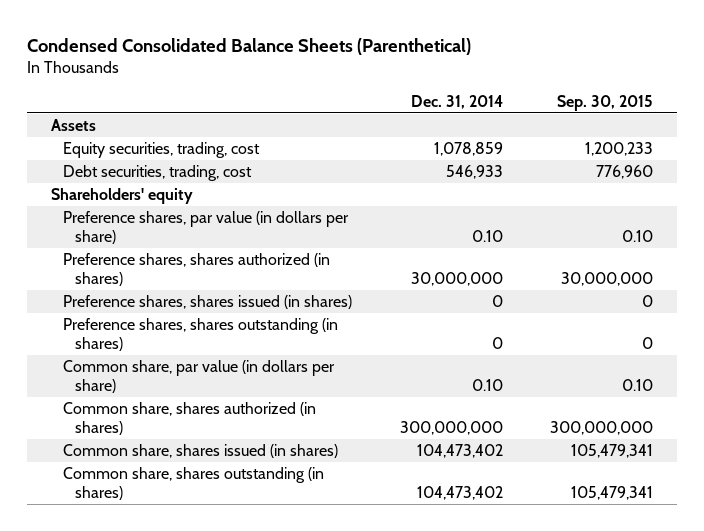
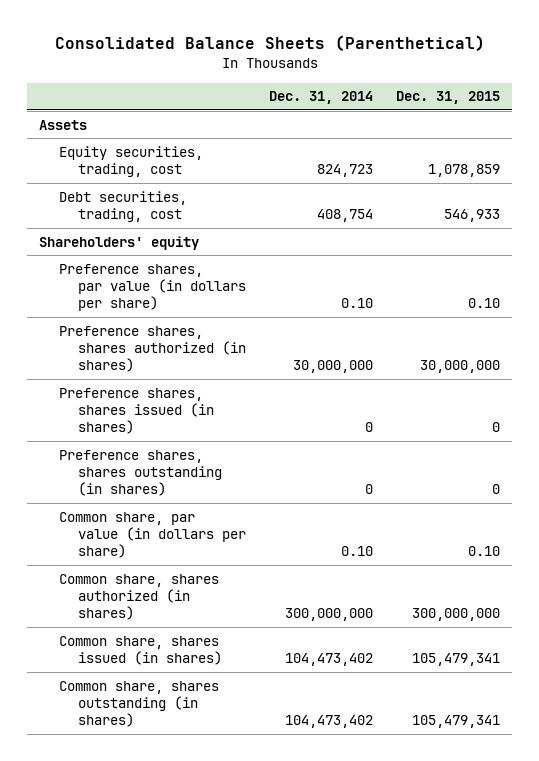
- Condensed Consolidated Balance Sheets (Parenthetical)
+ Consolidated Balance Sheets (Parenthetical)
- | Dec. 31, 2014 | Sep. 30, 2015
+ | Dec. 31, 2014 | Dec. 31, 2015
- Equity securities, trading, cost | 1,078,859 | 1,200,233
- Debt securities, trading, cost | 546,933 | 776,960
+ Equity securities, trading, cost | 824,723 | 1,078,859
+ Debt securities, trading, cost | 408,754 | 546,933

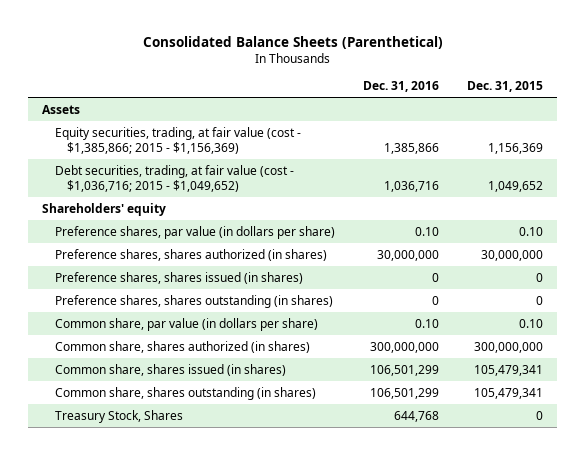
- | Dec. 31, 2014 | Dec. 31, 2015
+ | Dec. 31, 2016 | Dec. 31, 2015
- Equity securities, trading, cost | 824,723 | 1,078,859
- Debt securities, trading, cost | 408,754 | 546,933
+ Equity securities, trading, at fair value (cost - $1,385,866; 2015 - $1,156,369) | 1,385,866 | 1,156,369
+ Debt securities, trading, at fair value (cost - $1,036,716; 2015 - $1,049,652) | 1,036,716 | 1,049,652
+ Treasury Stock, Shares | 644,768 | 0

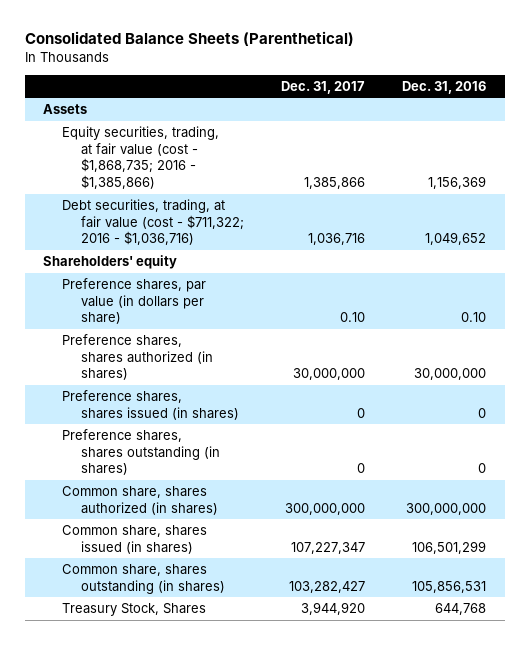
- | Dec. 31, 2016 | Dec. 31, 2015
+ | Dec. 31, 2017 | Dec. 31, 2016
- Equity securities, trading, at fair value (cost - $1,385,866; 2015 - $1,156,369) | 1,385,866 | 1,156,369
- Debt securities, trading, at fair value (cost - $1,036,716; 2015 - $1,049,652) | 1,036,716 | 1,049,652
+ Equity securities, trading, at fair value (cost - $1,868,735; 2016 - $1,385,866) | 1,385,866 | 1,156,369
+ Debt securities, trading, at fair value (cost - $711,322; 2016 - $1,036,716) | 1,036,716 | 1,049,652
- Common share, par value (in dollars per share) | 0.10 | 0.10
- Common share, shares outstanding (in shares) | 106,501,299 | 105,479,341
+ Common share, shares outstanding (in shares) | 103,282,427 | 105,856,531

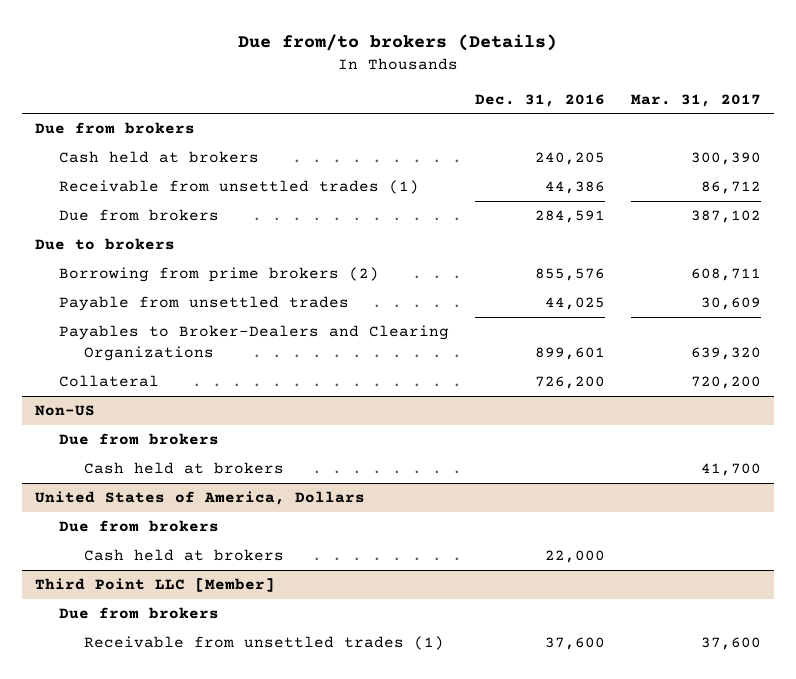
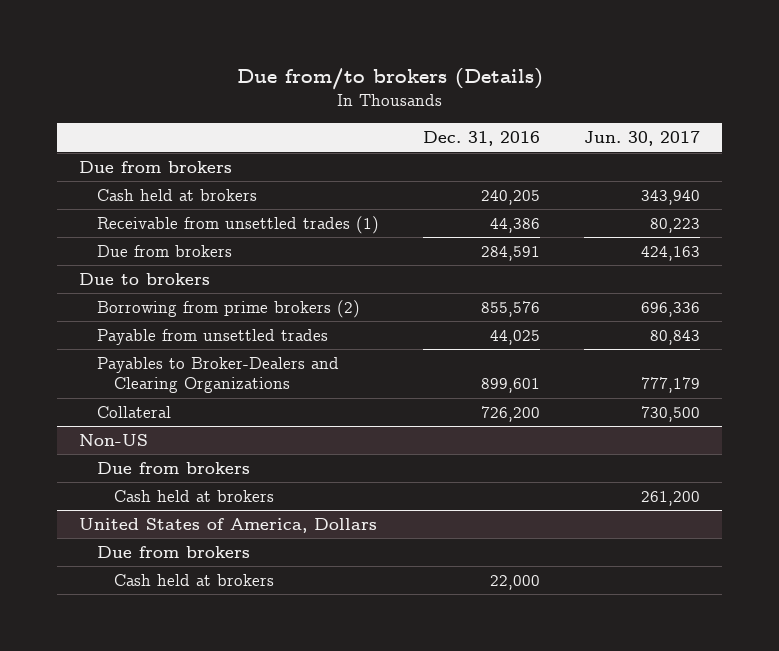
- | Dec. 31, 2016 | Mar. 31, 2017
+ | Dec. 31, 2016 | Jun. 30, 2017
- Third Point LLC [Member]
- Due from brokers
- Receivable from unsettled trades (1) | 37,600 | 37,600

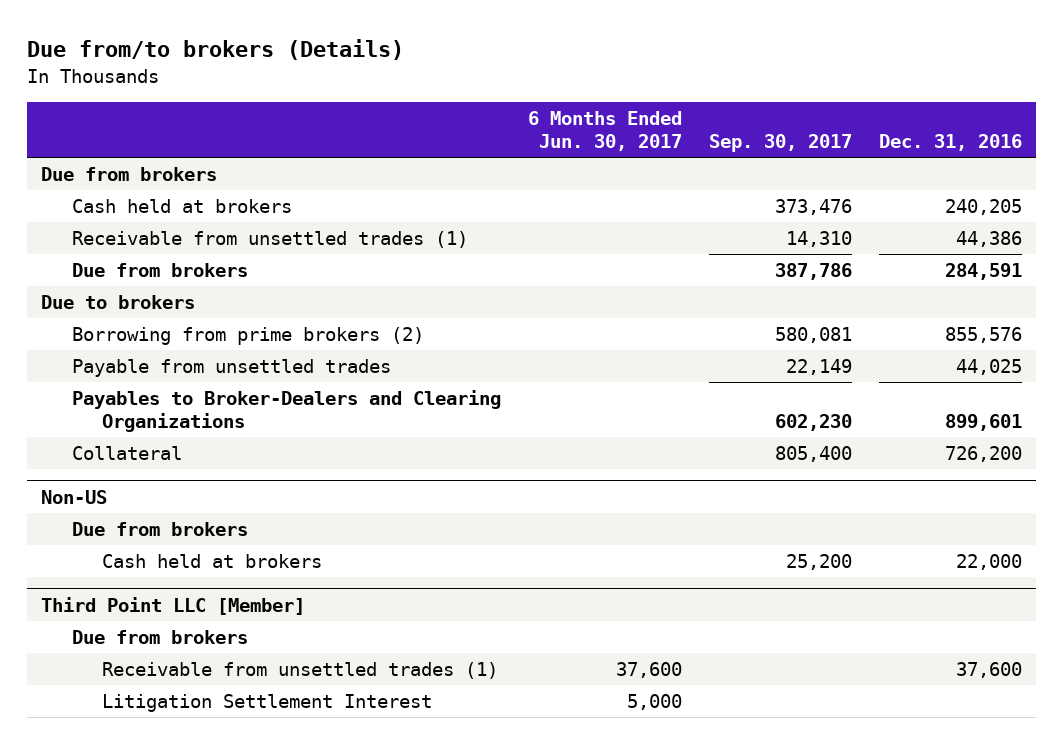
- | Dec. 31, 2016 | Jun. 30, 2017
+ | 6 Months Ended Jun. 30, 2017 | Sep. 30, 2017 | Dec. 31, 2016
@ Non-US
- Cash held at brokers | | 261,200
- United States of America, Dollars
- Due from brokers
+ Third Point LLC [Member]
+ Due from brokers
+ Receivable from unsettled trades (1) | 37,600 | | 37,600
+ Litigation Settlement Interest | 5,000 | |

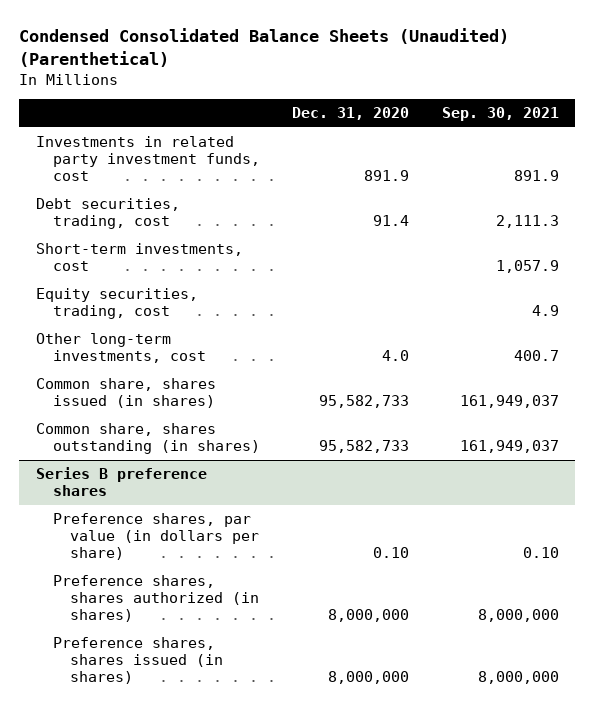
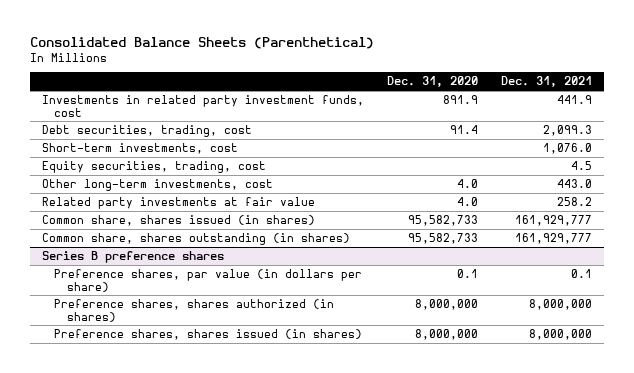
- Condensed Consolidated Balance Sheets (Unaudited) (Parenthetical)
+ Consolidated Balance Sheets (Parenthetical)
- | Dec. 31, 2020 | Sep. 30, 2021
+ | Dec. 31, 2020 | Dec. 31, 2021
+ Related party investments at fair value | 4.0 | 258.2
@ Series B preference shares
- Preference shares, par value (in dollars per share) | 0.10 | 0.10
+ Preference shares, par value (in dollars per share) | 0.1 | 0.1

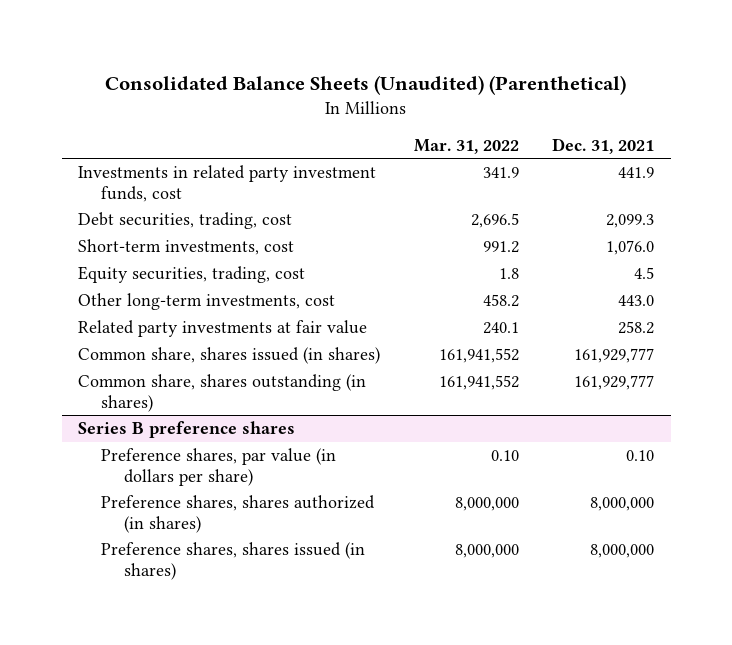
- Consolidated Balance Sheets (Parenthetical)
+ Consolidated Balance Sheets (Unaudited) (Parenthetical)
- | Dec. 31, 2020 | Dec. 31, 2021
+ | Mar. 31, 2022 | Dec. 31, 2021
@ Series B preference shares
- Preference shares, par value (in dollars per share) | 0.1 | 0.1
+ Preference shares, par value (in dollars per share) | 0.10 | 0.10

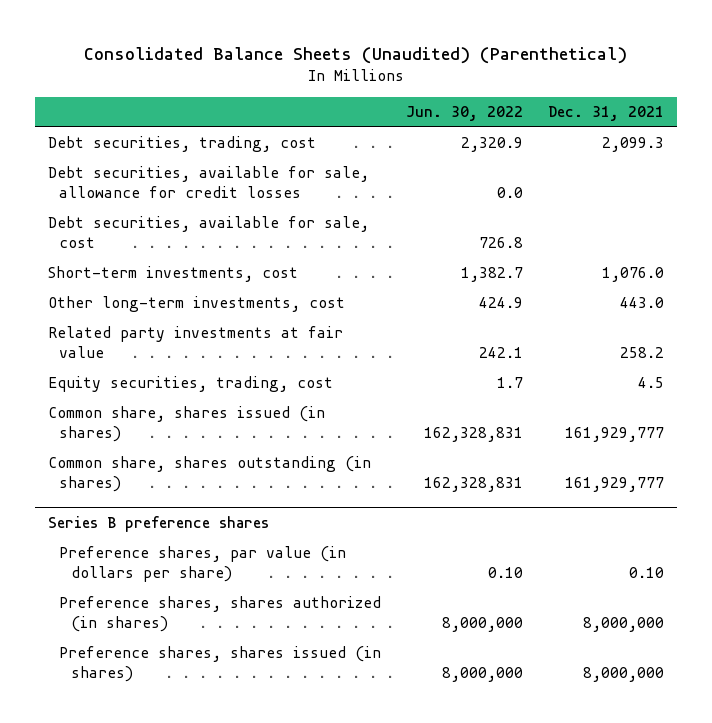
- | Mar. 31, 2022 | Dec. 31, 2021
+ | Jun. 30, 2022 | Dec. 31, 2021
- Investments in related party investment funds, cost | 341.9 | 441.9
+ Debt securities, available for sale, allowance for credit losses | 0.0 |
+ Debt securities, available for sale, cost | 726.8 |
moved down: Equity securities, trading, cost | 1.7 | 4.5

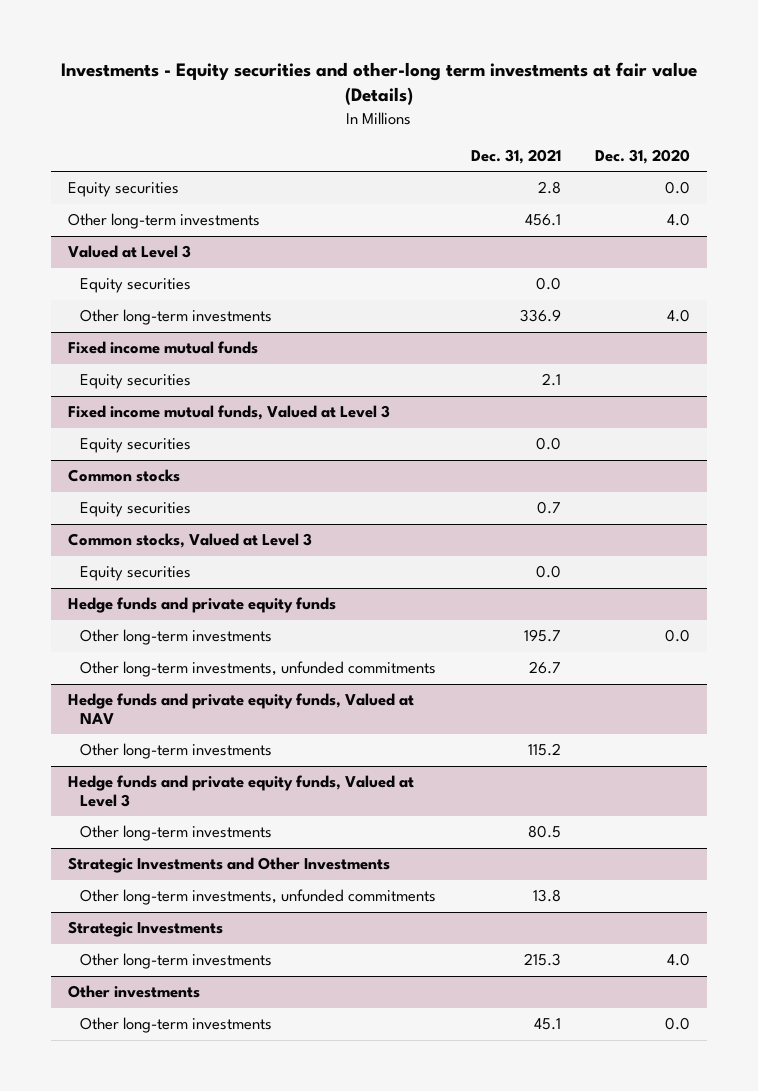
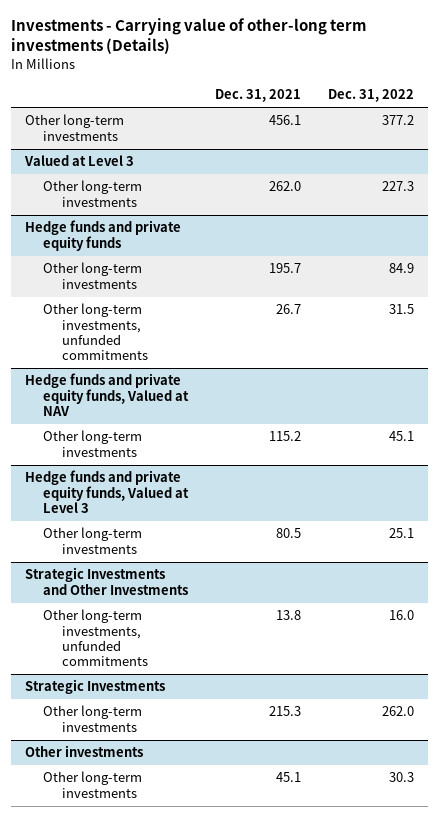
- Investments - Equity securities and other-long term investments at fair value (Details)
+ Investments - Carrying value of other-long term investments (Details)
- | Dec. 31, 2021 | Dec. 31, 2020
+ | Dec. 31, 2021 | Dec. 31, 2022
- Equity securities | 2.8 | 0.0
@ Valued at Level 3
- Equity securities | 0.0 |
- Other long-term investments | 336.9 | 4.0
- Fixed income mutual funds
- Equity securities | 2.1 |
- Fixed income mutual funds, Valued at Level 3
- Equity securities | 0.0 |
- Common stocks
- Equity securities | 0.7 |
- Common stocks, Valued at Level 3
- Equity securities | 0.0 |
@ Valued at Level 3
+ Other long-term investments | 262.0 | 227.3

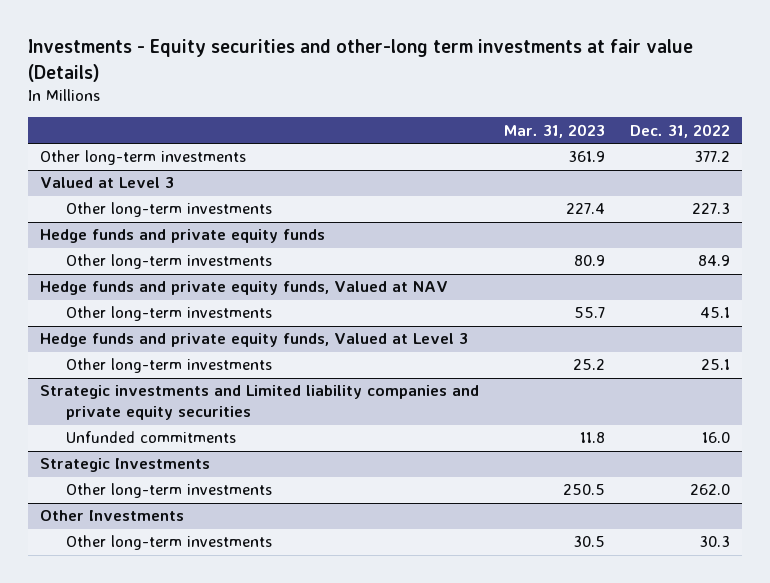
- Investments - Carrying value of other-long term investments (Details)
+ Investments - Equity securities and other-long term investments at fair value (Details)
- | Dec. 31, 2021 | Dec. 31, 2022
+ | Mar. 31, 2023 | Dec. 31, 2022
@ Hedge funds and private equity funds
- Other long-term investments, unfunded commitments | 26.7 | 31.5
- Strategic Investments and Other Investments
- Other long-term investments, unfunded commitments | 13.8 | 16.0
+ Strategic investments and Limited liability companies and private equity securities
+ Unfunded commitments | 11.8 | 16.0
- Other investments
+ Other Investments

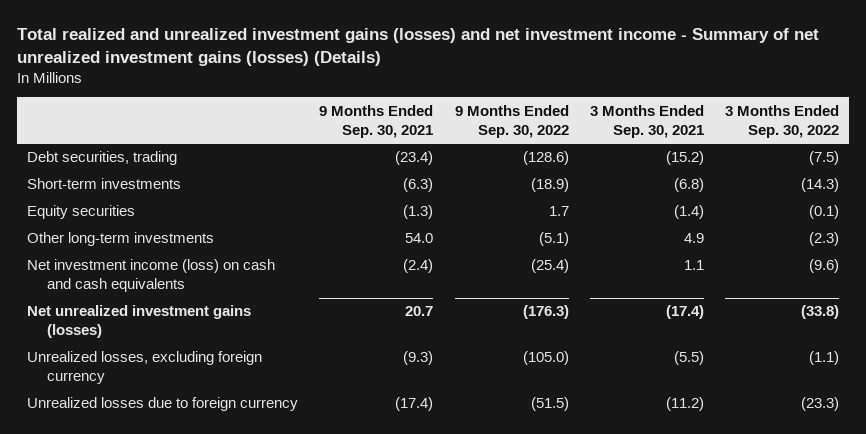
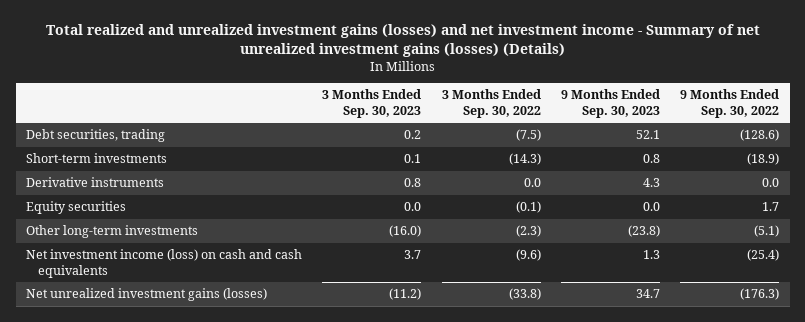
- | 9 Months Ended Sep. 30, 2021 | 9 Months Ended Sep. 30, 2022 | 3 Months Ended Sep. 30, 2021 | 3 Months Ended Sep. 30, 2022
+ | 3 Months Ended Sep. 30, 2023 | 3 Months Ended Sep. 30, 2022 | 9 Months Ended Sep. 30, 2023 | 9 Months Ended Sep. 30, 2022
+ Derivative instruments | 0.8 | 0.0 | 4.3 | 0.0
- Unrealized losses, excluding foreign currency | (9.3) | (105.0) | (5.5) | (1.1)
- Unrealized losses due to foreign currency | (17.4) | (51.5) | (11.2) | (23.3)

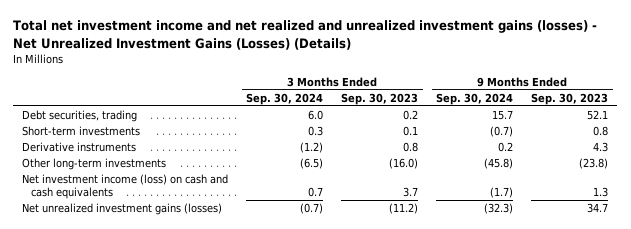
- Total realized and unrealized investment gains (losses) and net investment income - Summary of net unrealized investment gains (losses) (Details)
+ Total net investment income and net realized and unrealized investment gains (losses) - Net Unrealized Investment Gains (Losses) (Details)
- | 3 Months Ended Sep. 30, 2023 | 3 Months Ended Sep. 30, 2022 | 9 Months Ended Sep. 30, 2023 | 9 Months Ended Sep. 30, 2022
+ | 3 Months Ended Sep. 30, 2024 | 3 Months Ended Sep. 30, 2023 | 9 Months Ended Sep. 30, 2024 | 9 Months Ended Sep. 30, 2023
- Equity securities | 0.0 | (0.1) | 0.0 | 1.7

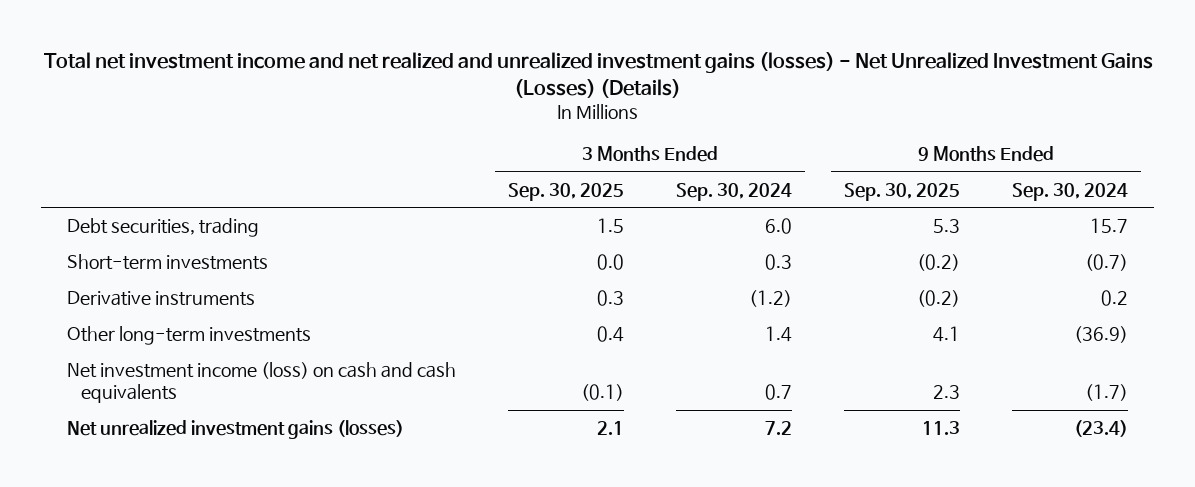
- | 3 Months Ended Sep. 30, 2024 | 3 Months Ended Sep. 30, 2023 | 9 Months Ended Sep. 30, 2024 | 9 Months Ended Sep. 30, 2023
+ | 3 Months Ended Sep. 30, 2025 | 3 Months Ended Sep. 30, 2024 | 9 Months Ended Sep. 30, 2025 | 9 Months Ended Sep. 30, 2024
- Other long-term investments | (6.5) | (16.0) | (45.8) | (23.8)
+ Other long-term investments | 0.4 | 1.4 | 4.1 | (36.9)
- Net unrealized investment gains (losses) | (0.7) | (11.2) | (32.3) | 34.7
+ Net unrealized investment gains (losses) | 2.1 | 7.2 | 11.3 | (23.4)

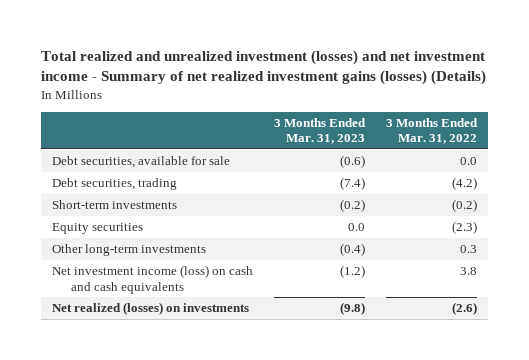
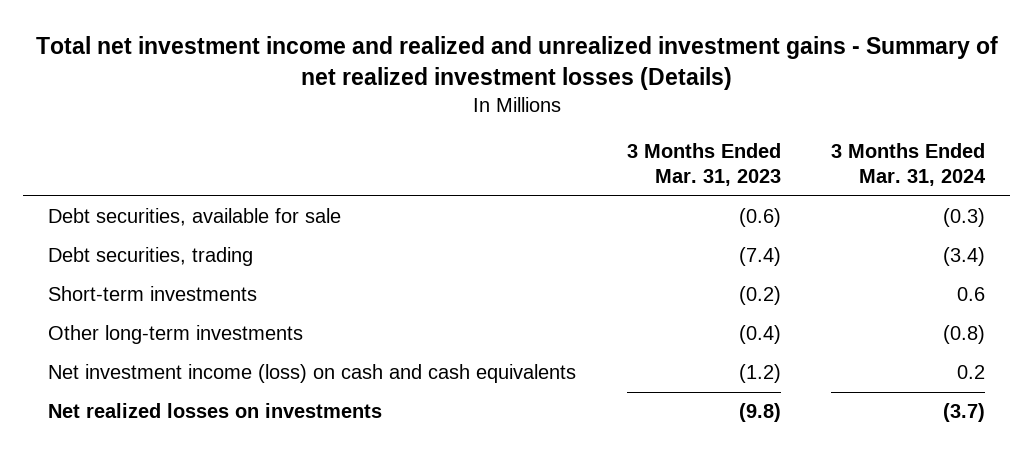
- Total realized and unrealized investment (losses) and net investment income - Summary of net realized investment gains (losses) (Details)
+ Total net investment income and realized and unrealized investment gains - Summary of net realized investment losses (Details)
- | 3 Months Ended Mar. 31, 2023 | 3 Months Ended Mar. 31, 2022
+ | 3 Months Ended Mar. 31, 2023 | 3 Months Ended Mar. 31, 2024
- Equity securities | 0.0 | (2.3)
- Net realized (losses) on investments | (9.8) | (2.6)
+ Net realized losses on investments | (9.8) | (3.7)

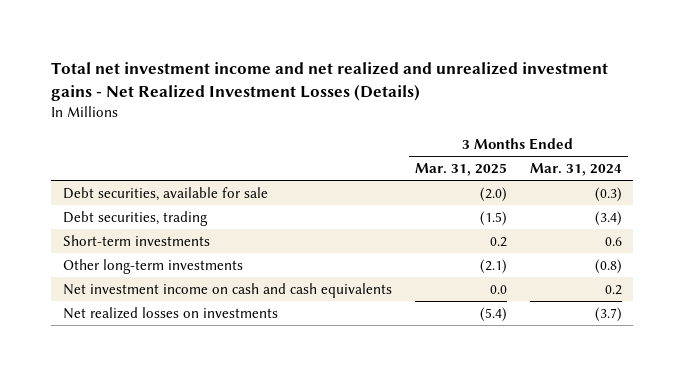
- Total net investment income and realized and unrealized investment gains - Summary of net realized investment losses (Details)
+ Total net investment income and net realized and unrealized investment gains - Net Realized Investment Losses (Details)
- | 3 Months Ended Mar. 31, 2023 | 3 Months Ended Mar. 31, 2024
+ | 3 Months Ended Mar. 31, 2025 | 3 Months Ended Mar. 31, 2024
- Net investment income (loss) on cash and cash equivalents | (1.2) | 0.2
+ Net investment income on cash and cash equivalents | 0.0 | 0.2

